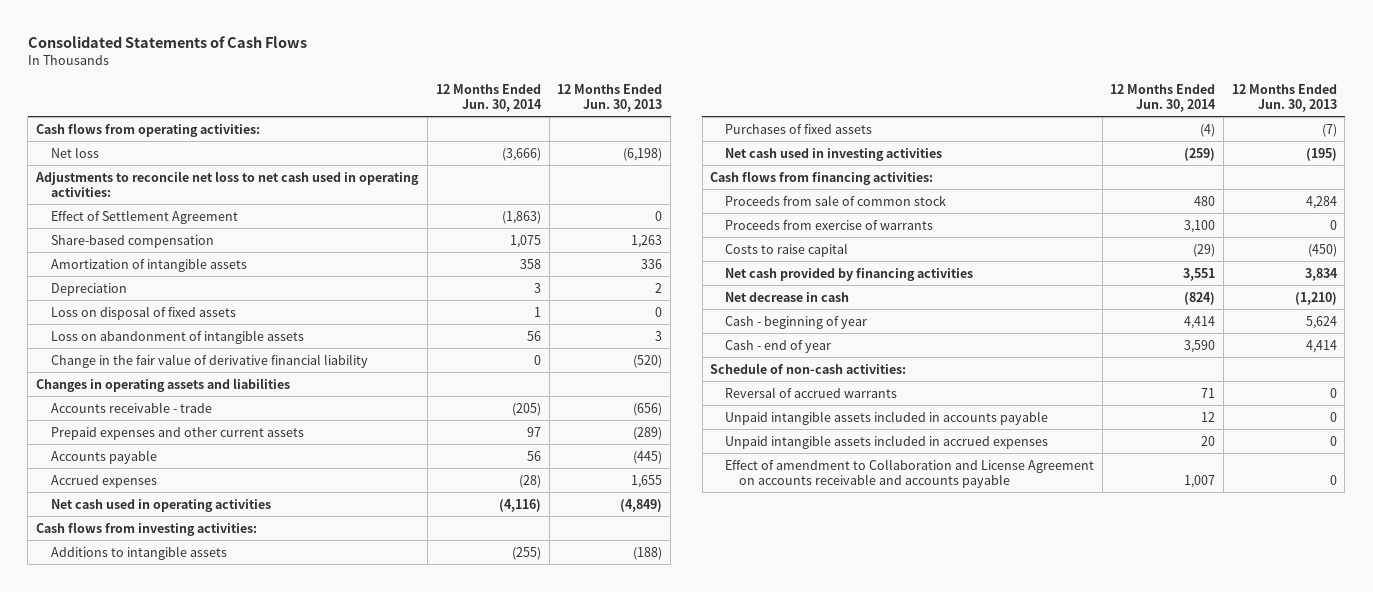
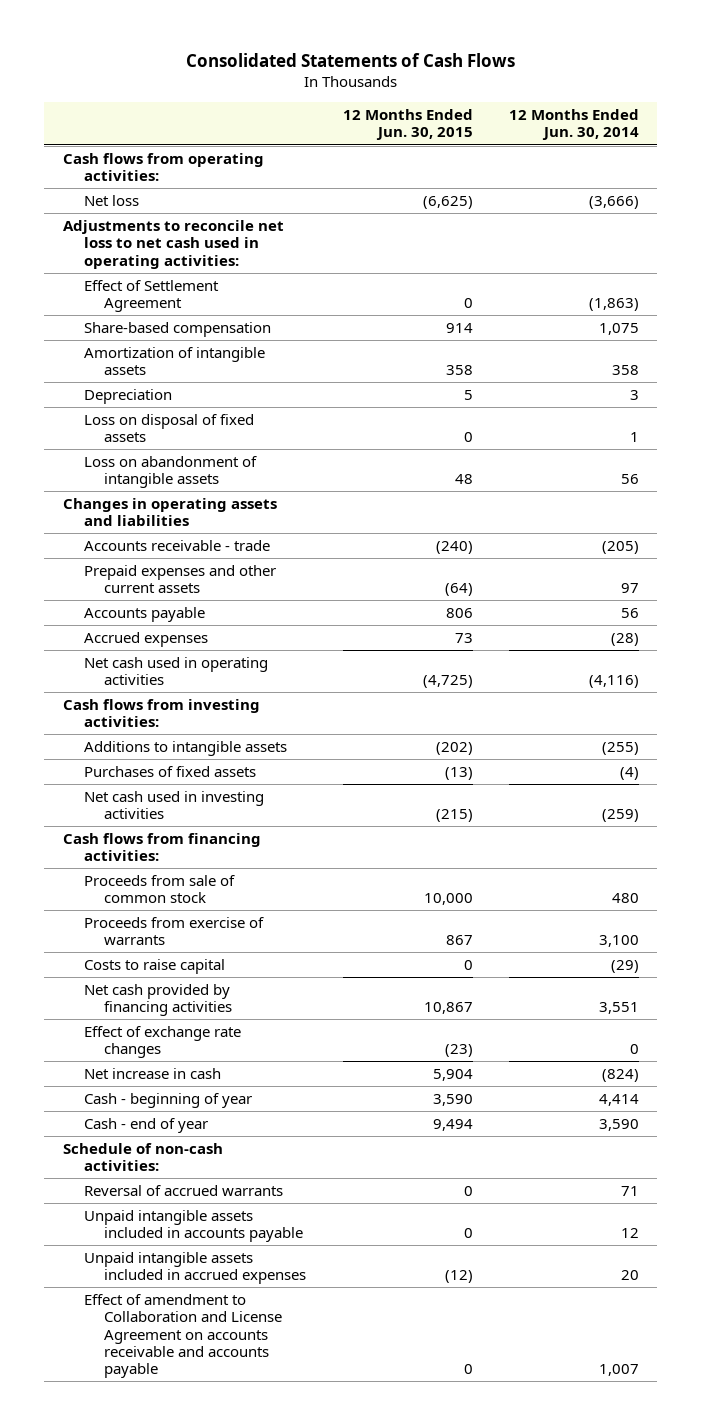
- | 12 Months Ended Jun. 30, 2014 | 12 Months Ended Jun. 30, 2013
+ | 12 Months Ended Jun. 30, 2015 | 12 Months Ended Jun. 30, 2014
- Change in the fair value of derivative financial liability | 0 | (520)
- Net decrease in cash | (824) | (1,210)
+ Effect of exchange rate changes | (23) | 0
+ Net increase in cash | 5,904 | (824)

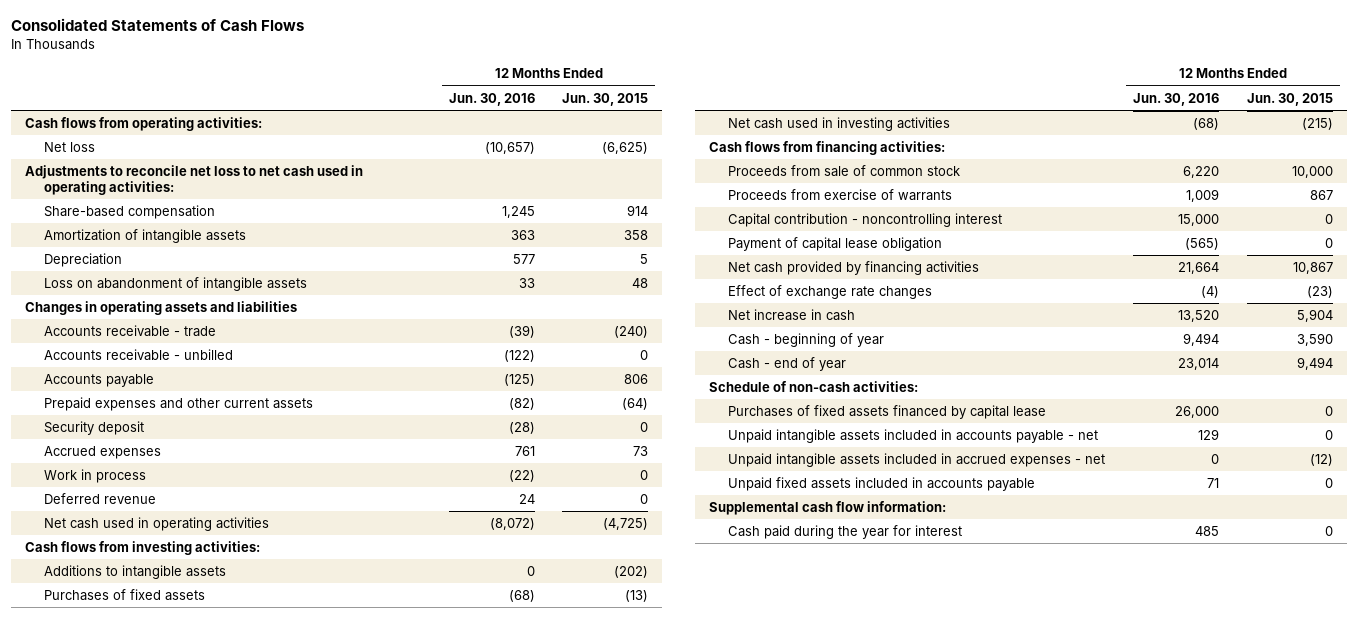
- | 12 Months Ended Jun. 30, 2015 | 12 Months Ended Jun. 30, 2014
+ | 12 Months Ended Jun. 30, 2016 | 12 Months Ended Jun. 30, 2015
- Effect of Settlement Agreement | 0 | (1,863)
- Loss on disposal of fixed assets | 0 | 1
+ Accounts receivable - unbilled | (122) | 0
moved down: Prepaid expenses and other current assets | (82) | (64)
+ Security deposit | (28) | 0
+ Work in process | (22) | 0
+ Deferred revenue | 24 | 0
- Costs to raise capital | 0 | (29)
+ Capital contribution - noncontrolling interest | 15,000 | 0
+ Payment of capital lease obligation | (565) | 0
- Reversal of accrued warrants | 0 | 71
- Unpaid intangible assets included in accounts payable | 0 | 12
- Unpaid intangible assets included in accrued expenses | (12) | 20
- Effect of amendment to Collaboration and License Agreement on accounts receivable and accounts payable | 0 | 1,007
+ Purchases of fixed assets financed by capital lease | 26,000 | 0
+ Unpaid intangible assets included in accounts payable - net | 129 | 0
+ Unpaid intangible assets included in accrued expenses - net | 0 | (12)
+ Unpaid fixed assets included in accounts payable | 71 | 0
+ Supplemental cash flow information:
+ Cash paid during the year for interest | 485 | 0

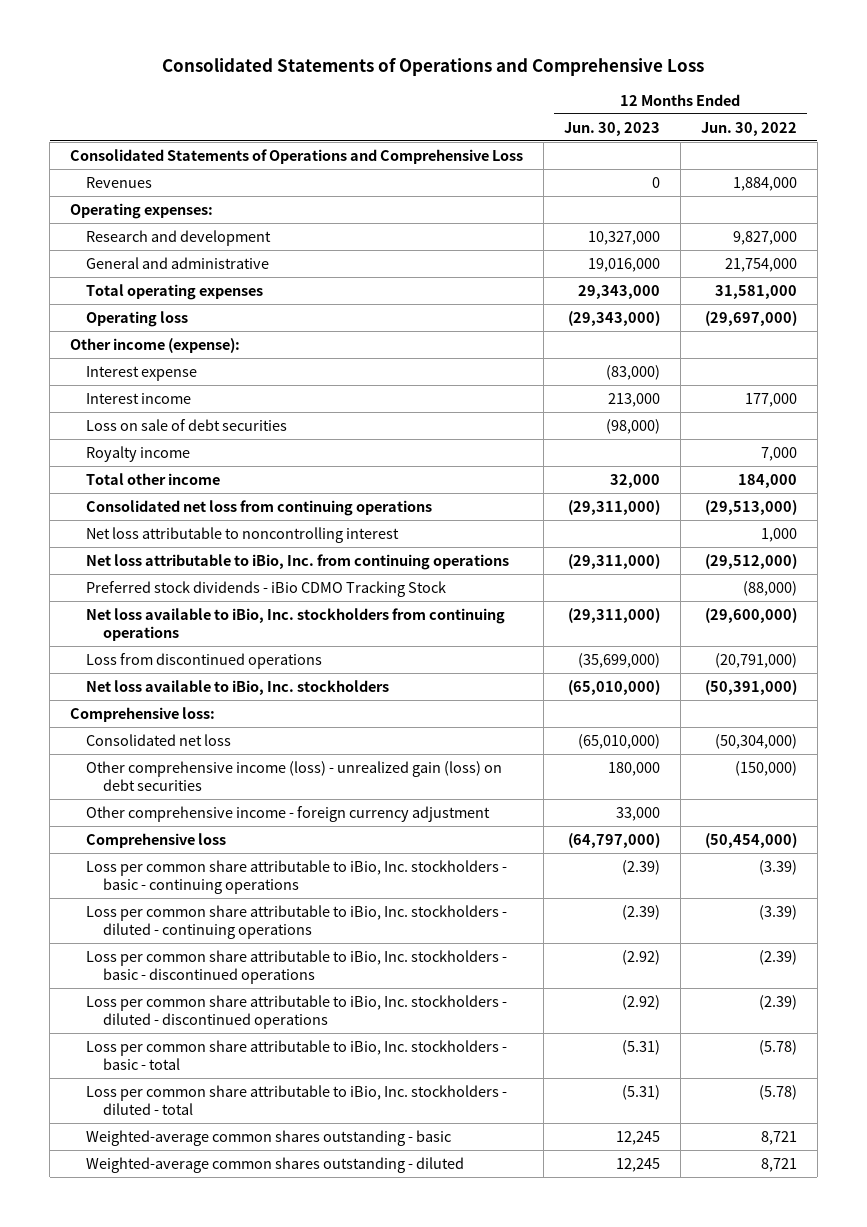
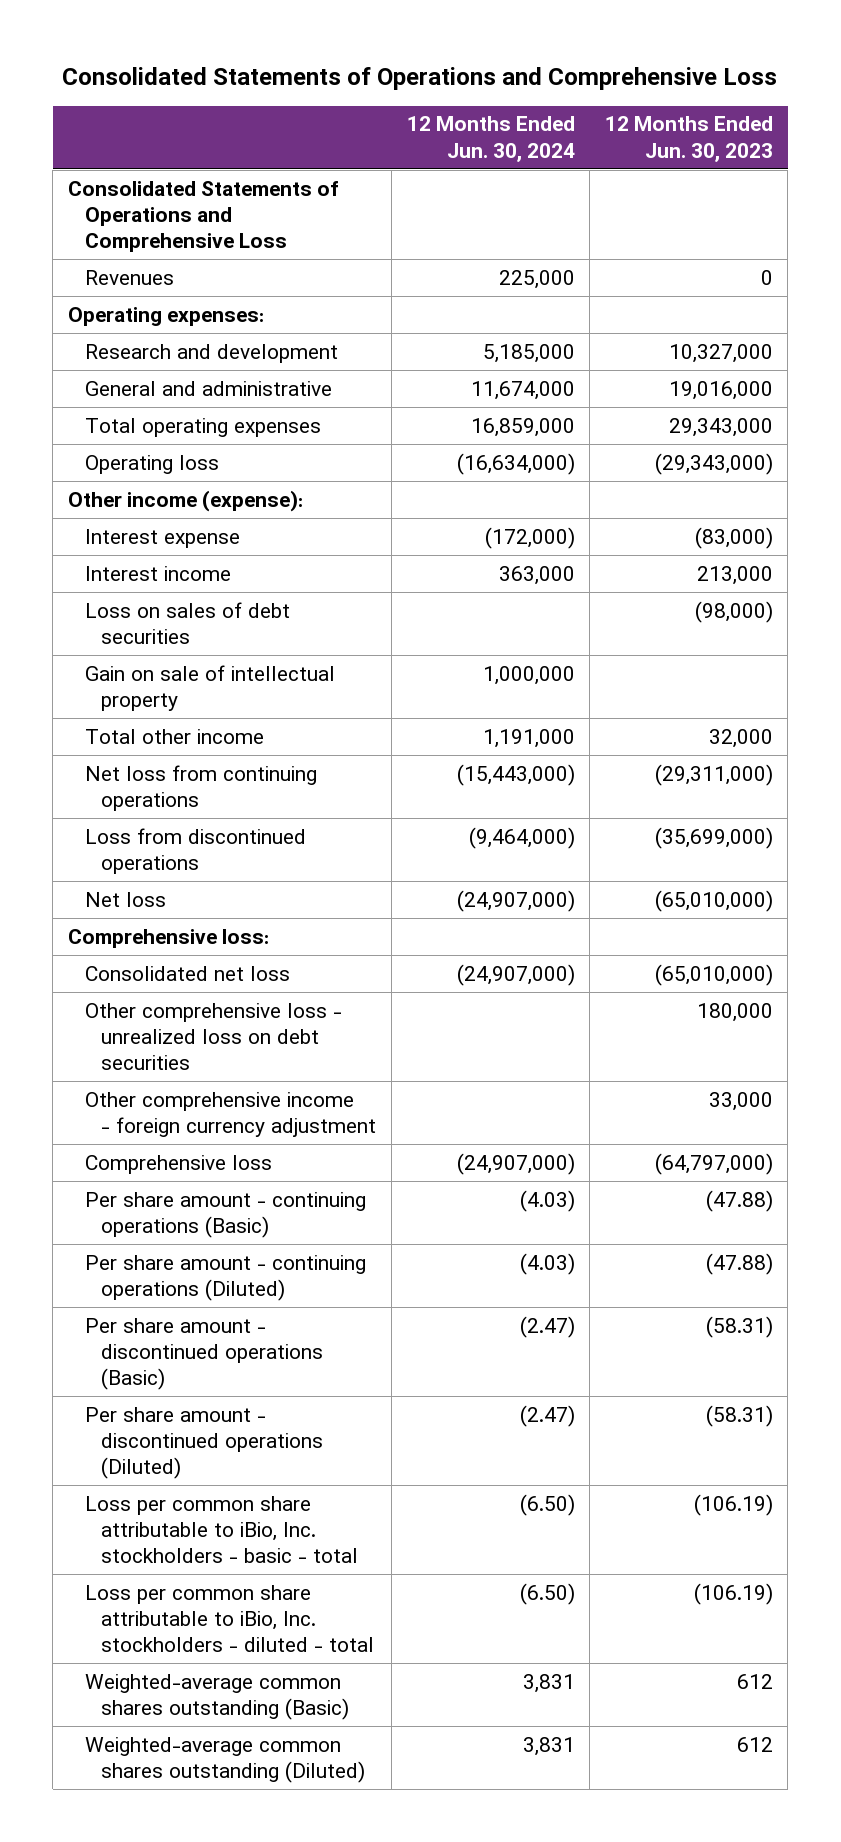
- | 12 Months Ended Jun. 30, 2023 | 12 Months Ended Jun. 30, 2022
+ | 12 Months Ended Jun. 30, 2024 | 12 Months Ended Jun. 30, 2023
- Loss on sale of debt securities | (98,000) |
- Royalty income | | 7,000
+ Loss on sales of debt securities | | (98,000)
+ Gain on sale of intellectual property | 1,000,000 |
- Consolidated net loss from continuing operations | (29,311,000) | (29,513,000)
- Net loss attributable to noncontrolling interest | | 1,000
- Net loss attributable to iBio, Inc. from continuing operations | (29,311,000) | (29,512,000)
- Preferred stock dividends - iBio CDMO Tracking Stock | | (88,000)
- Net loss available to iBio, Inc. stockholders from continuing operations | (29,311,000) | (29,600,000)
+ Net loss from continuing operations | (15,443,000) | (29,311,000)
- Net loss available to iBio, Inc. stockholders | (65,010,000) | (50,391,000)
+ Net loss | (24,907,000) | (65,010,000)
- Other comprehensive income (loss) - unrealized gain (loss) on debt securities | 180,000 | (150,000)
+ Other comprehensive loss - unrealized loss on debt securities | | 180,000
- Loss per common share attributable to iBio, Inc. stockholders - basic - continuing operations | (2.39) | (3.39)
- Loss per common share attributable to iBio, Inc. stockholders - diluted - continuing operations | (2.39) | (3.39)
- Loss per common share attributable to iBio, Inc. stockholders - basic - discontinued operations | (2.92) | (2.39)
- Loss per common share attributable to iBio, Inc. stockholders - diluted - discontinued operations | (2.92) | (2.39)
- Loss per common share attributable to iBio, Inc. stockholders - basic - total | (5.31) | (5.78)
- Loss per common share attributable to iBio, Inc. stockholders - diluted - total | (5.31) | (5.78)
- Weighted-average common shares outstanding - basic | 12,245 | 8,721
- Weighted-average common shares outstanding - diluted | 12,245 | 8,721
+ Per share amount - continuing operations (Basic) | (4.03) | (47.88)
+ Per share amount - continuing operations (Diluted) | (4.03) | (47.88)
+ Per share amount - discontinued operations (Basic) | (2.47) | (58.31)
+ Per share amount - discontinued operations (Diluted) | (2.47) | (58.31)
+ Loss per common share attributable to iBio, Inc. stockholders - basic - total | (6.50) | (106.19)
+ Loss per common share attributable to iBio, Inc. stockholders - diluted - total | (6.50) | (106.19)
+ Weighted-average common shares outstanding (Basic) | 3,831 | 612
+ Weighted-average common shares outstanding (Diluted) | 3,831 | 612

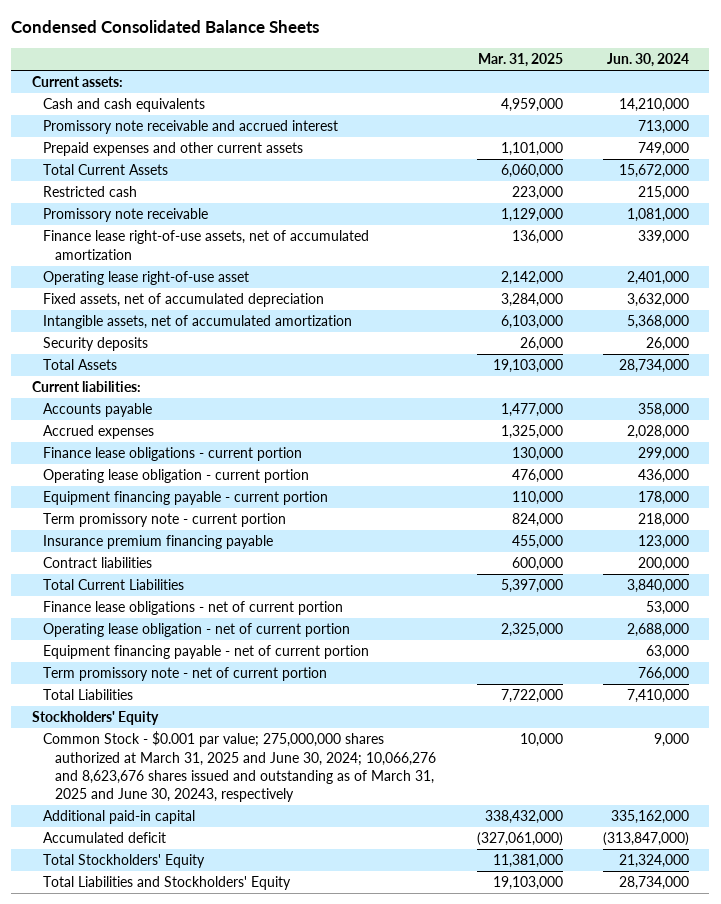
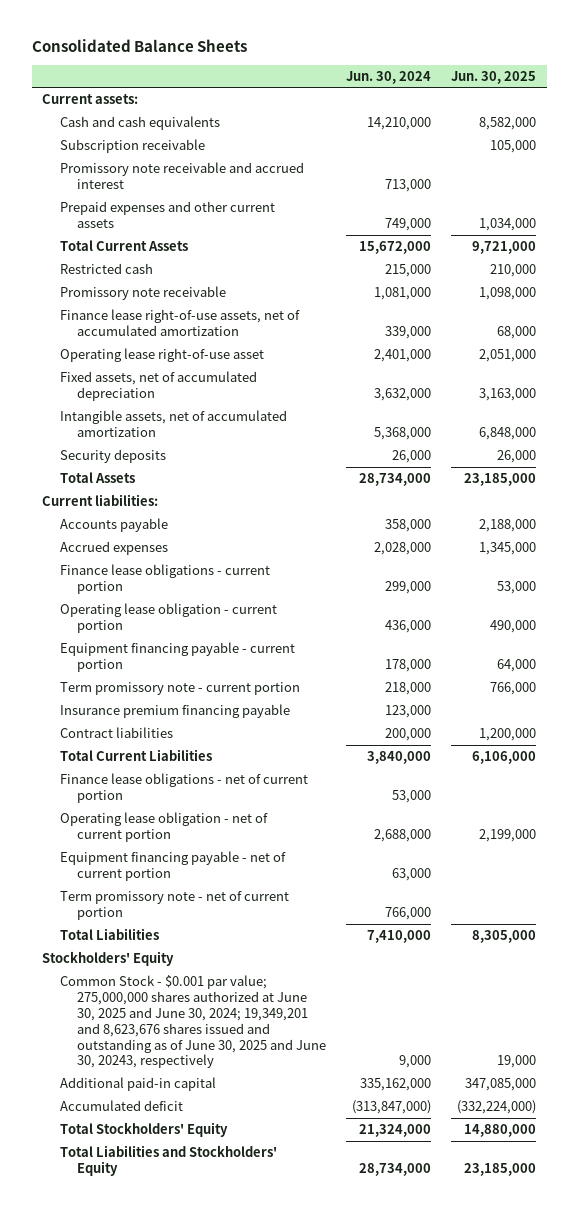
- Condensed Consolidated Balance Sheets
+ Consolidated Balance Sheets
- | Mar. 31, 2025 | Jun. 30, 2024
+ | Jun. 30, 2024 | Jun. 30, 2025
+ Subscription receivable | | 105,000
- Common Stock - $0.001 par value; 275,000,000 shares authorized at March 31, 2025 and June 30, 2024; 10,066,276 and 8,623,676 shares issued and outstanding as of March 31, 2025 and June 30, 20243, respectively | 10,000 | 9,000
+ Common Stock - $0.001 par value; 275,000,000 shares authorized at June 30, 2025 and June 30, 2024; 19,349,201 and 8,623,676 shares issued and outstanding as of June 30, 2025 and June 30, 20243, respectively | 9,000 | 19,000

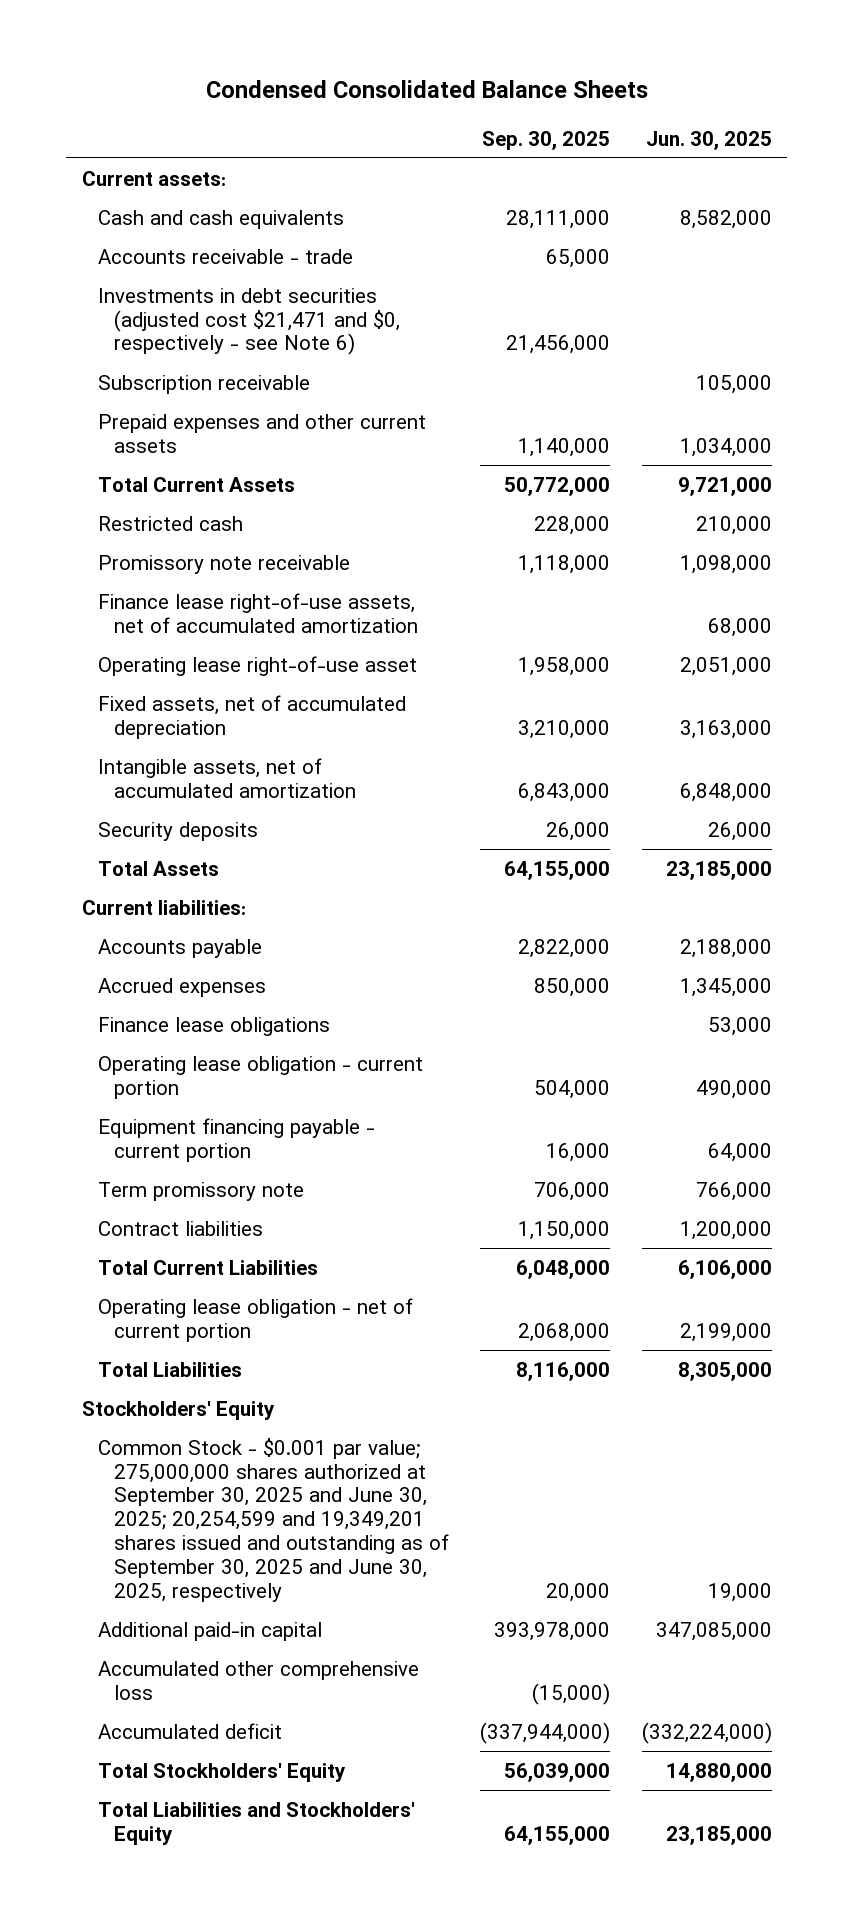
- Consolidated Balance Sheets
+ Condensed Consolidated Balance Sheets
- | Jun. 30, 2024 | Jun. 30, 2025
+ | Sep. 30, 2025 | Jun. 30, 2025
+ Accounts receivable - trade | 65,000 |
+ Investments in debt securities (adjusted cost $21,471 and $0, respectively - see Note 6) | 21,456,000 |
- Promissory note receivable and accrued interest | 713,000 |
- Finance lease obligations - current portion | 299,000 | 53,000
+ Finance lease obligations | | 53,000
- Term promissory note - current portion | 218,000 | 766,000
- Insurance premium financing payable | 123,000 |
+ Term promissory note | 706,000 | 766,000
- Finance lease obligations - net of current portion | 53,000 |
- Equipment financing payable - net of current portion | 63,000 |
- Term promissory note - net of current portion | 766,000 |
- Common Stock - $0.001 par value; 275,000,000 shares authorized at June 30, 2025 and June 30, 2024; 19,349,201 and 8,623,676 shares issued and outstanding as of June 30, 2025 and June 30, 20243, respectively | 9,000 | 19,000
+ Common Stock - $0.001 par value; 275,000,000 shares authorized at September 30, 2025 and June 30, 2025; 20,254,599 and 19,349,201 shares issued and outstanding as of September 30, 2025 and June 30, 2025, respectively | 20,000 | 19,000
+ Accumulated other comprehensive loss | (15,000) |

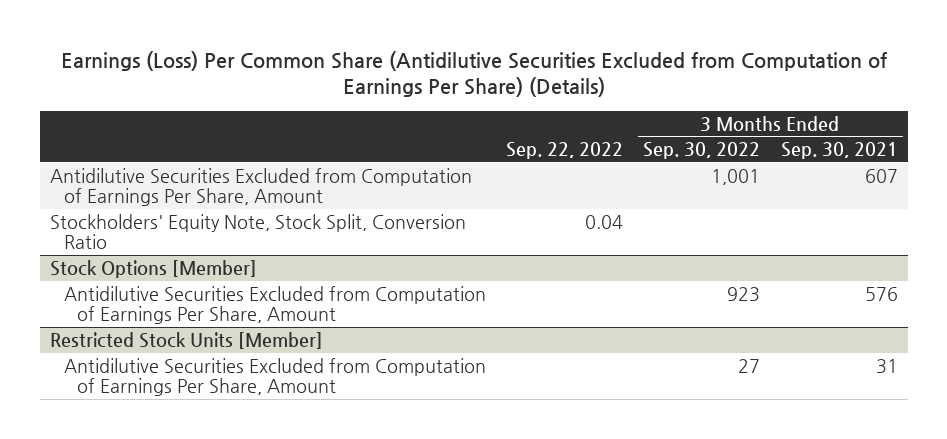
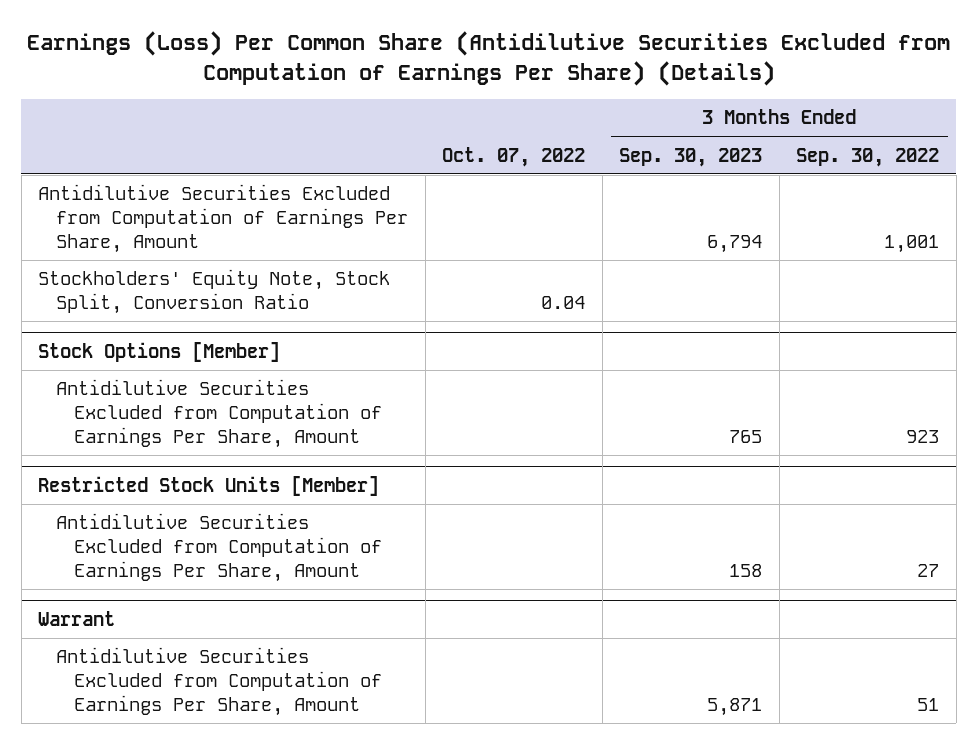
- | Sep. 22, 2022 | 3 Months Ended Sep. 30, 2022 | 3 Months Ended Sep. 30, 2021
+ | Oct. 07, 2022 | 3 Months Ended Sep. 30, 2023 | 3 Months Ended Sep. 30, 2022
+ Warrant
+ Antidilutive Securities Excluded from Computation of Earnings Per Share, Amount | | 5,871 | 51

